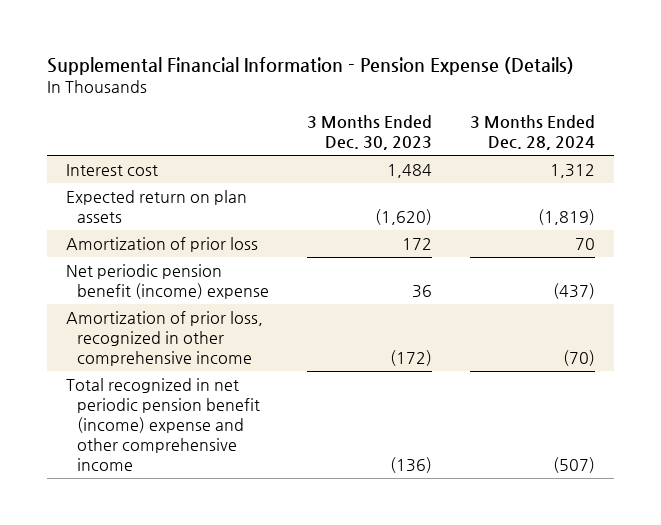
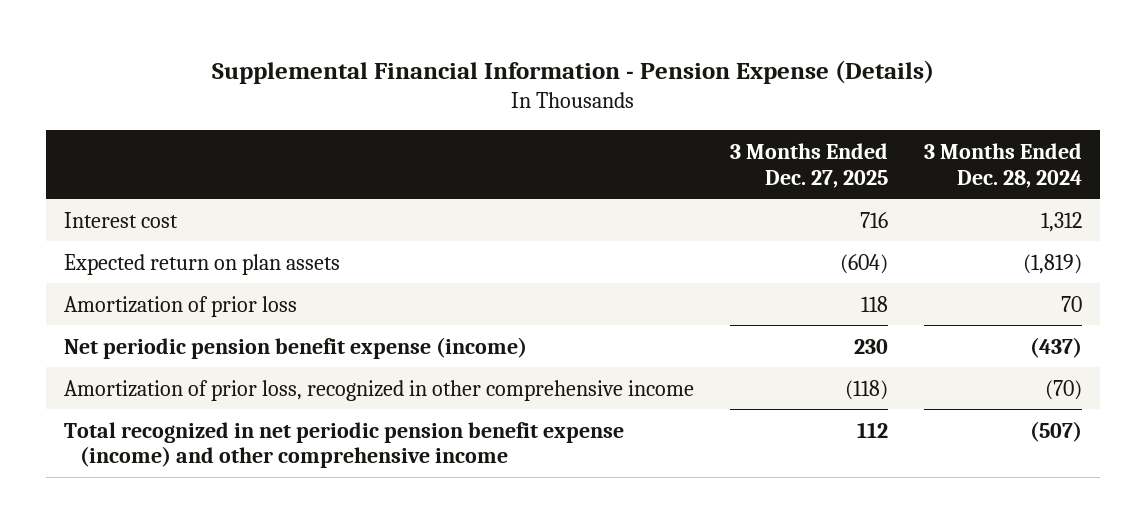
- | 3 Months Ended Dec. 30, 2023 | 3 Months Ended Dec. 28, 2024
+ | 3 Months Ended Dec. 27, 2025 | 3 Months Ended Dec. 28, 2024
- Net periodic pension benefit (income) expense | 36 | (437)
+ Net periodic pension benefit expense (income) | 230 | (437)
- Total recognized in net periodic pension benefit (income) expense and other comprehensive income | (136) | (507)
+ Total recognized in net periodic pension benefit expense (income) and other comprehensive income | 112 | (507)

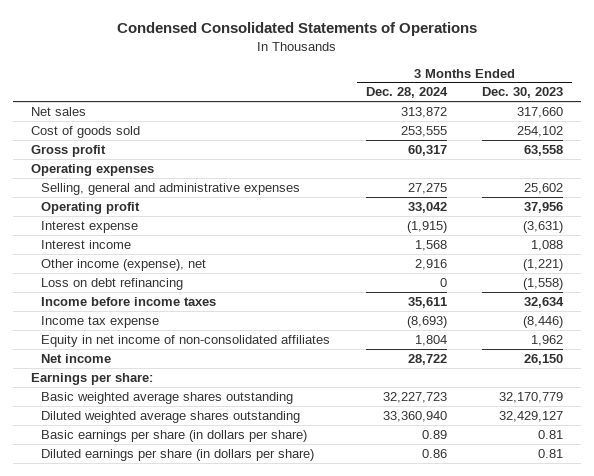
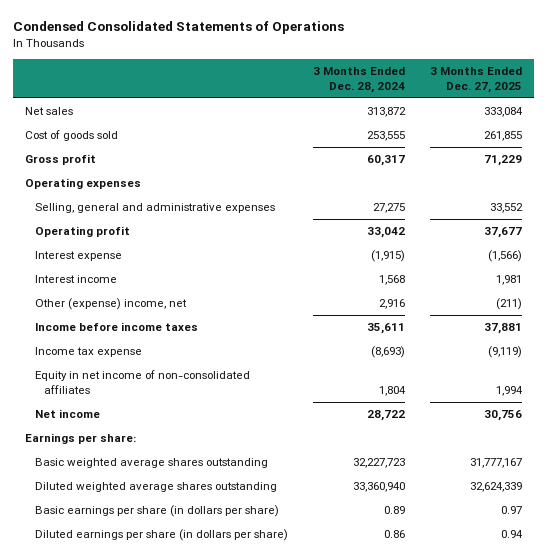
- | 3 Months Ended Dec. 28, 2024 | 3 Months Ended Dec. 30, 2023
+ | 3 Months Ended Dec. 28, 2024 | 3 Months Ended Dec. 27, 2025
- Other income (expense), net | 2,916 | (1,221)
- Loss on debt refinancing | 0 | (1,558)
+ Other (expense) income, net | 2,916 | (211)

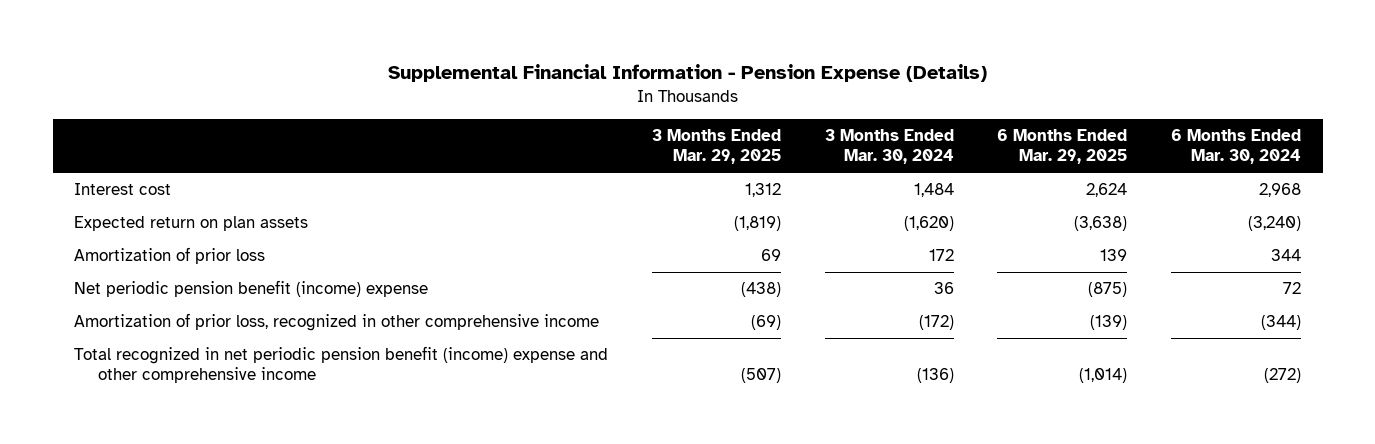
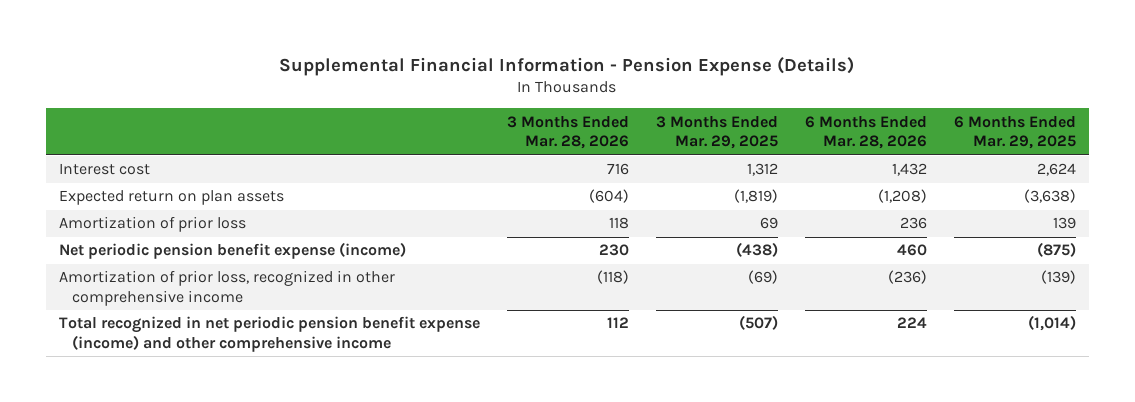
- | 3 Months Ended Mar. 29, 2025 | 3 Months Ended Mar. 30, 2024 | 6 Months Ended Mar. 29, 2025 | 6 Months Ended Mar. 30, 2024
+ | 3 Months Ended Mar. 28, 2026 | 3 Months Ended Mar. 29, 2025 | 6 Months Ended Mar. 28, 2026 | 6 Months Ended Mar. 29, 2025
- Net periodic pension benefit (income) expense | (438) | 36 | (875) | 72
+ Net periodic pension benefit expense (income) | 230 | (438) | 460 | (875)
- Total recognized in net periodic pension benefit (income) expense and other comprehensive income | (507) | (136) | (1,014) | (272)
+ Total recognized in net periodic pension benefit expense (income) and other comprehensive income | 112 | (507) | 224 | (1,014)

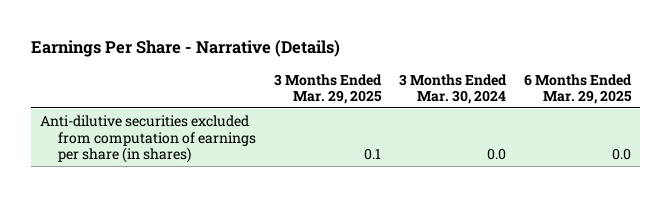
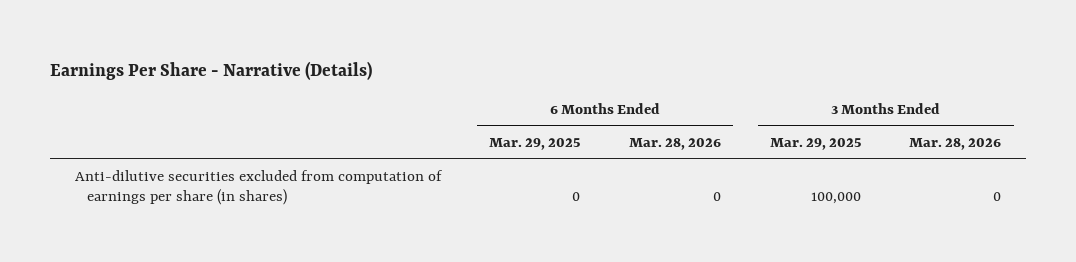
- | 3 Months Ended Mar. 29, 2025 | 3 Months Ended Mar. 30, 2024 | 6 Months Ended Mar. 29, 2025
+ | 6 Months Ended Mar. 29, 2025 | 6 Months Ended Mar. 28, 2026 | 3 Months Ended Mar. 29, 2025 | 3 Months Ended Mar. 28, 2026
- Anti-dilutive securities excluded from computation of earnings per share (in shares) | 0.1 | 0.0 | 0.0
+ Anti-dilutive securities excluded from computation of earnings per share (in shares) | 0 | 0 | 100,000 | 0

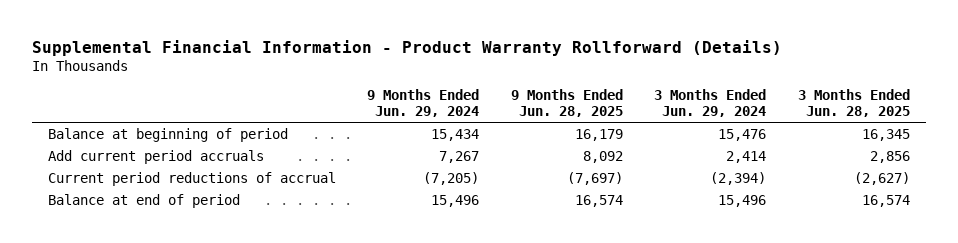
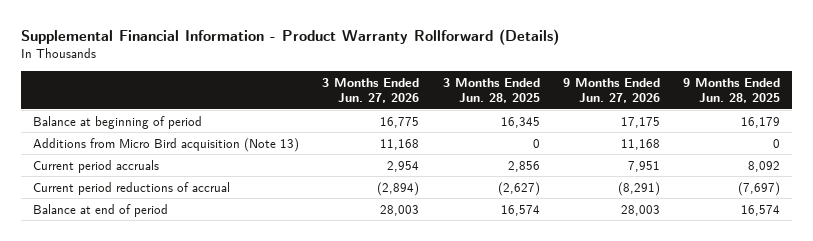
- | 9 Months Ended Jun. 29, 2024 | 9 Months Ended Jun. 28, 2025 | 3 Months Ended Jun. 29, 2024 | 3 Months Ended Jun. 28, 2025
+ | 3 Months Ended Jun. 27, 2026 | 3 Months Ended Jun. 28, 2025 | 9 Months Ended Jun. 27, 2026 | 9 Months Ended Jun. 28, 2025
- Add current period accruals | 7,267 | 8,092 | 2,414 | 2,856
+ Additions from Micro Bird acquisition (Note 13) | 11,168 | 0 | 11,168 | 0
+ Current period accruals | 2,954 | 2,856 | 7,951 | 8,092

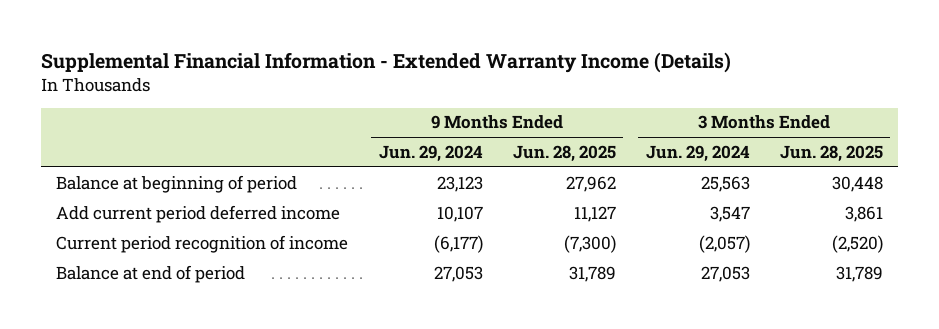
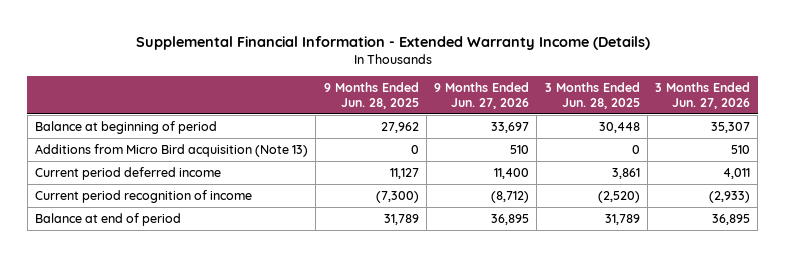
- | 9 Months Ended Jun. 29, 2024 | 9 Months Ended Jun. 28, 2025 | 3 Months Ended Jun. 29, 2024 | 3 Months Ended Jun. 28, 2025
+ | 9 Months Ended Jun. 28, 2025 | 9 Months Ended Jun. 27, 2026 | 3 Months Ended Jun. 28, 2025 | 3 Months Ended Jun. 27, 2026
- Add current period deferred income | 10,107 | 11,127 | 3,547 | 3,861
+ Additions from Micro Bird acquisition (Note 13) | 0 | 510 | 0 | 510
+ Current period deferred income | 11,127 | 11,400 | 3,861 | 4,011

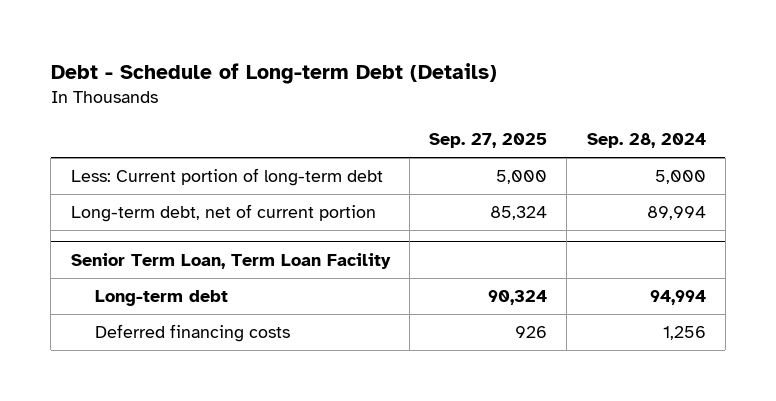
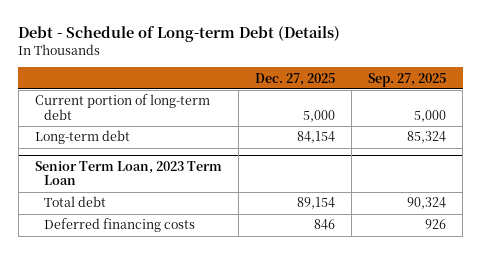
- | Sep. 27, 2025 | Sep. 28, 2024
+ | Dec. 27, 2025 | Sep. 27, 2025
- Less: Current portion of long-term debt | 5,000 | 5,000
- Long-term debt, net of current portion | 85,324 | 89,994
- Senior Term Loan, Term Loan Facility
- Long-term debt | 90,324 | 94,994
+ Current portion of long-term debt | 5,000 | 5,000
+ Long-term debt | 84,154 | 85,324
+ Senior Term Loan, 2023 Term Loan
+ Total debt | 89,154 | 90,324

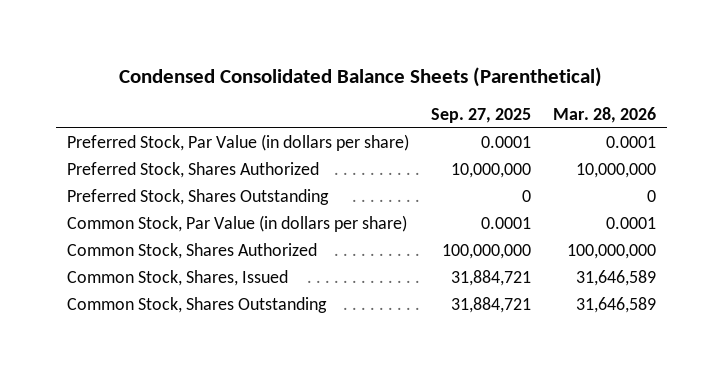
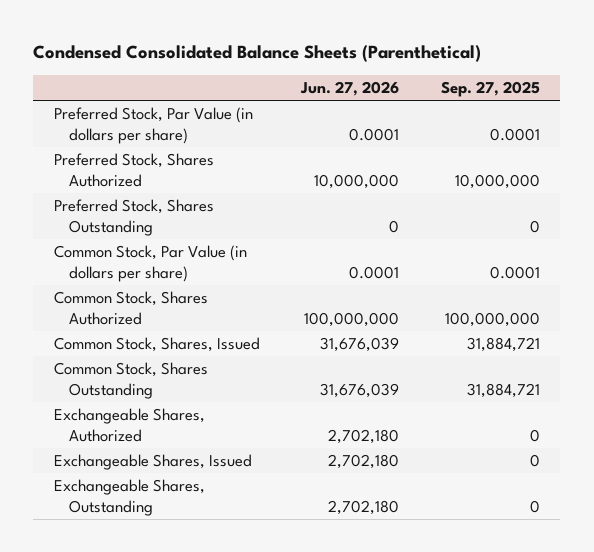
- | Sep. 27, 2025 | Mar. 28, 2026
+ | Jun. 27, 2026 | Sep. 27, 2025
+ Exchangeable Shares, Authorized | 2,702,180 | 0
+ Exchangeable Shares, Issued | 2,702,180 | 0
+ Exchangeable Shares, Outstanding | 2,702,180 | 0

